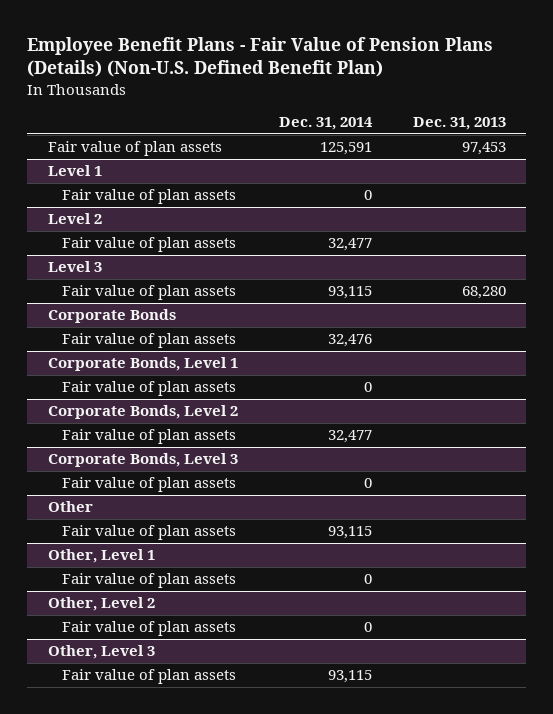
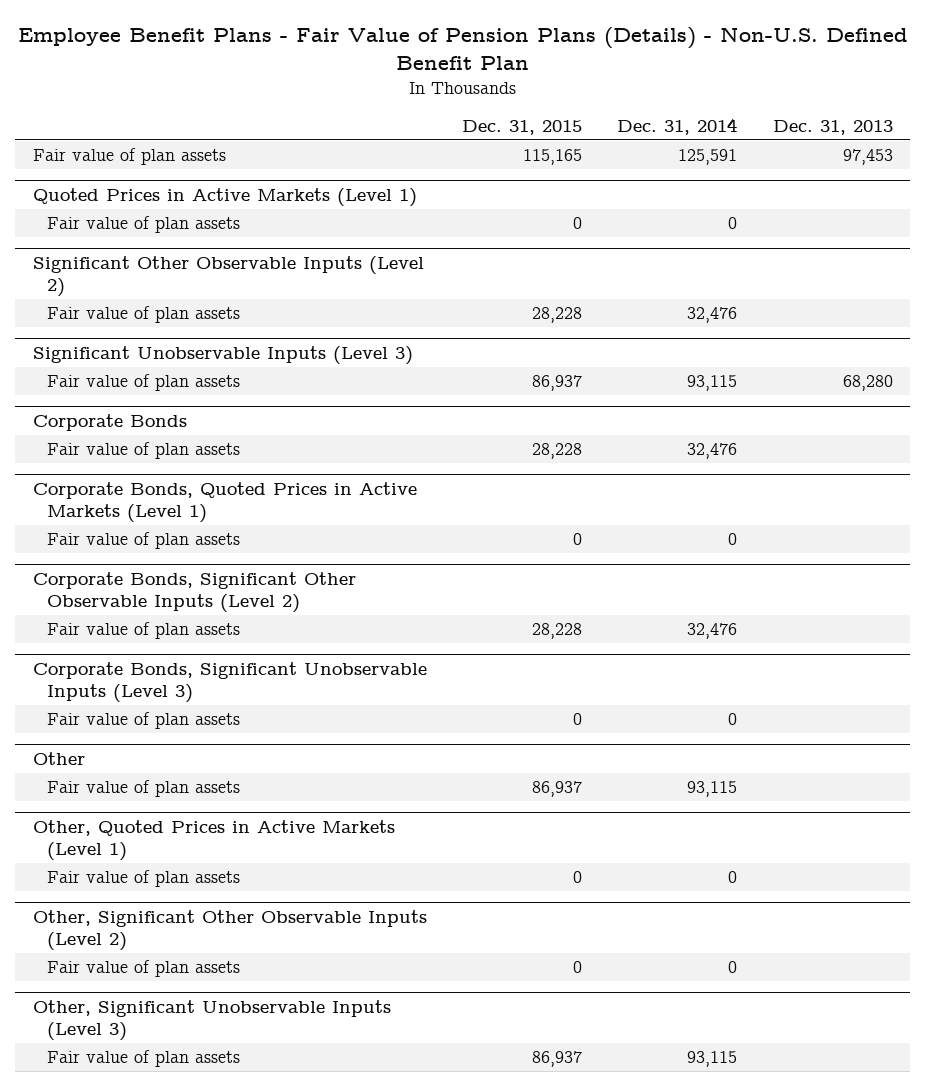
- Employee Benefit Plans - Fair Value of Pension Plans (Details) (Non-U.S. Defined Benefit Plan)
+ Employee Benefit Plans - Fair Value of Pension Plans (Details) - Non-U.S. Defined Benefit Plan
- | Dec. 31, 2014 | Dec. 31, 2013
+ | Dec. 31, 2015 | Dec. 31, 2014 | Dec. 31, 2013
- Level 1
+ Quoted Prices in Active Markets (Level 1)
- Level 2
- Fair value of plan assets | 32,477 |
- Level 3
+ Significant Other Observable Inputs (Level 2)
+ Fair value of plan assets | 28,228 | 32,476 |
+ Significant Unobservable Inputs (Level 3)
- Corporate Bonds, Level 1
+ Corporate Bonds, Quoted Prices in Active Markets (Level 1)
- Corporate Bonds, Level 2
- Fair value of plan assets | 32,477 |
- Corporate Bonds, Level 3
+ Corporate Bonds, Significant Other Observable Inputs (Level 2)
+ Fair value of plan assets | 28,228 | 32,476 |
+ Corporate Bonds, Significant Unobservable Inputs (Level 3)
- Other, Level 1
+ Other, Quoted Prices in Active Markets (Level 1)
- Other, Level 2
+ Other, Significant Other Observable Inputs (Level 2)
- Other, Level 3
+ Other, Significant Unobservable Inputs (Level 3)

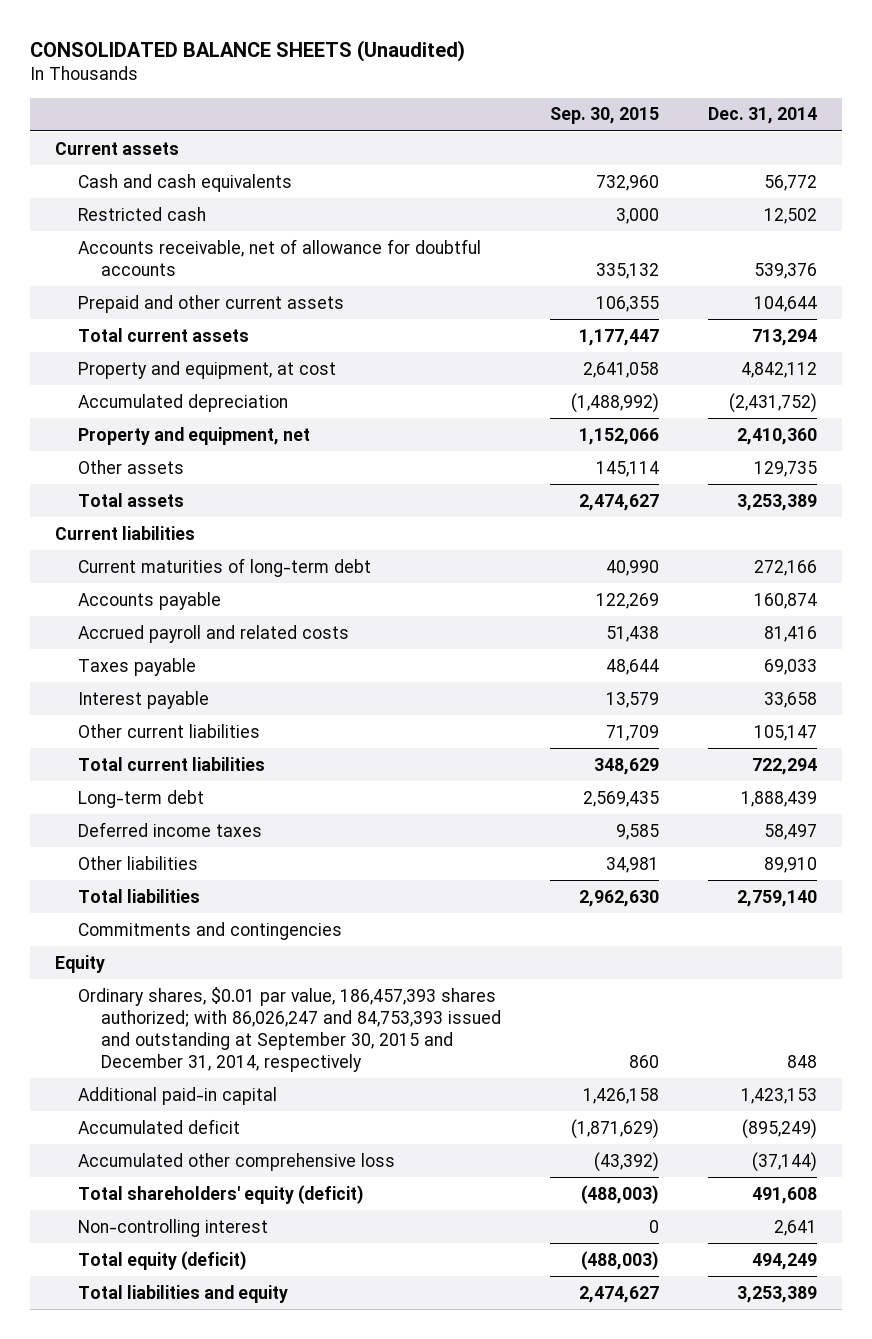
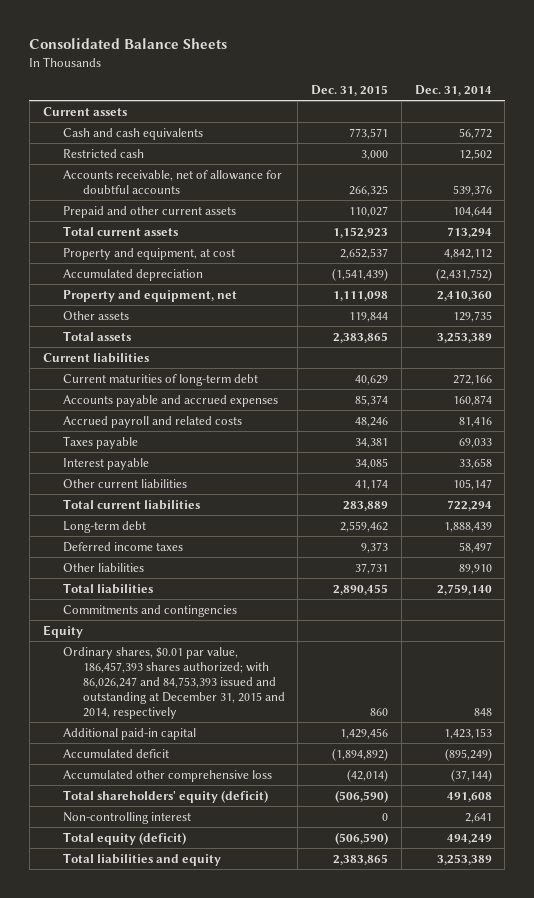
- CONSOLIDATED BALANCE SHEETS (Unaudited)
+ Consolidated Balance Sheets
- | Sep. 30, 2015 | Dec. 31, 2014
+ | Dec. 31, 2015 | Dec. 31, 2014
- Accounts payable | 122,269 | 160,874
+ Accounts payable and accrued expenses | 85,374 | 160,874
- Ordinary shares, $0.01 par value, 186,457,393 shares authorized; with 86,026,247 and 84,753,393 issued and outstanding at September 30, 2015 and December 31, 2014, respectively | 860 | 848
+ Ordinary shares, $0.01 par value, 186,457,393 shares authorized; with 86,026,247 and 84,753,393 issued and outstanding at December 31, 2015 and 2014, respectively | 860 | 848

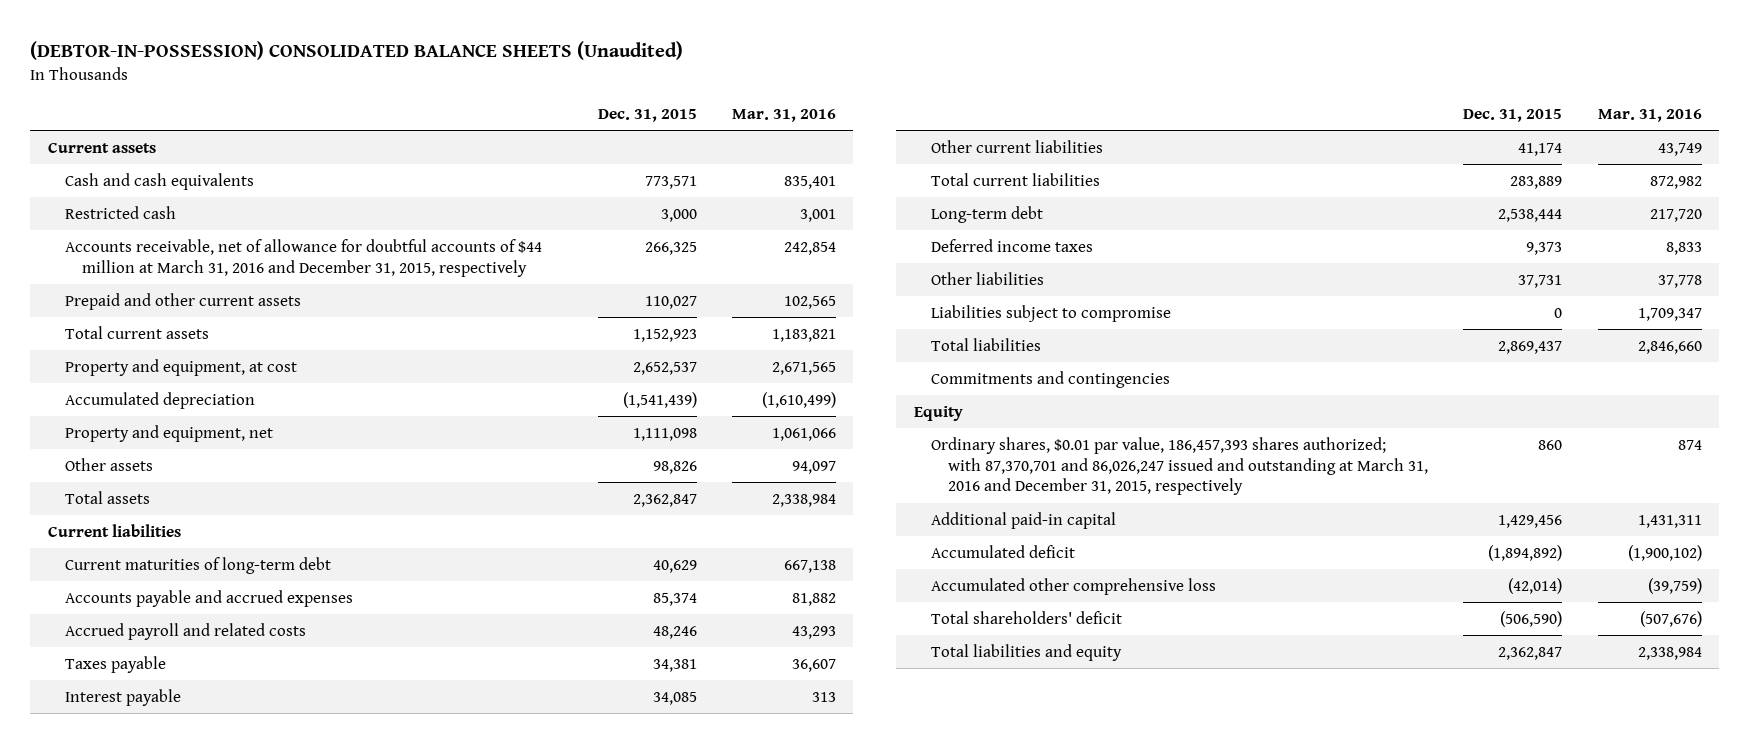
- Consolidated Balance Sheets
+ (DEBTOR-IN-POSSESSION) CONSOLIDATED BALANCE SHEETS (Unaudited)
- | Dec. 31, 2015 | Dec. 31, 2014
+ | Dec. 31, 2015 | Mar. 31, 2016
- Accounts receivable, net of allowance for doubtful accounts | 266,325 | 539,376
+ Accounts receivable, net of allowance for doubtful accounts of $44 million at March 31, 2016 and December 31, 2015, respectively | 266,325 | 242,854
- Other assets | 119,844 | 129,735
- Total assets | 2,383,865 | 3,253,389
+ Other assets | 98,826 | 94,097
+ Total assets | 2,362,847 | 2,338,984
- Long-term debt | 2,559,462 | 1,888,439
+ Long-term debt | 2,538,444 | 217,720
- Total liabilities | 2,890,455 | 2,759,140
+ Liabilities subject to compromise | 0 | 1,709,347
+ Total liabilities | 2,869,437 | 2,846,660
- Ordinary shares, $0.01 par value, 186,457,393 shares authorized; with 86,026,247 and 84,753,393 issued and outstanding at December 31, 2015 and 2014, respectively | 860 | 848
+ Ordinary shares, $0.01 par value, 186,457,393 shares authorized; with 87,370,701 and 86,026,247 issued and outstanding at March 31, 2016 and December 31, 2015, respectively | 860 | 874
- Total shareholders' equity (deficit) | (506,590) | 491,608
- Non-controlling interest | 0 | 2,641
- Total equity (deficit) | (506,590) | 494,249
- Total liabilities and equity | 2,383,865 | 3,253,389
+ Total shareholders' deficit | (506,590) | (507,676)
+ Total liabilities and equity | 2,362,847 | 2,338,984

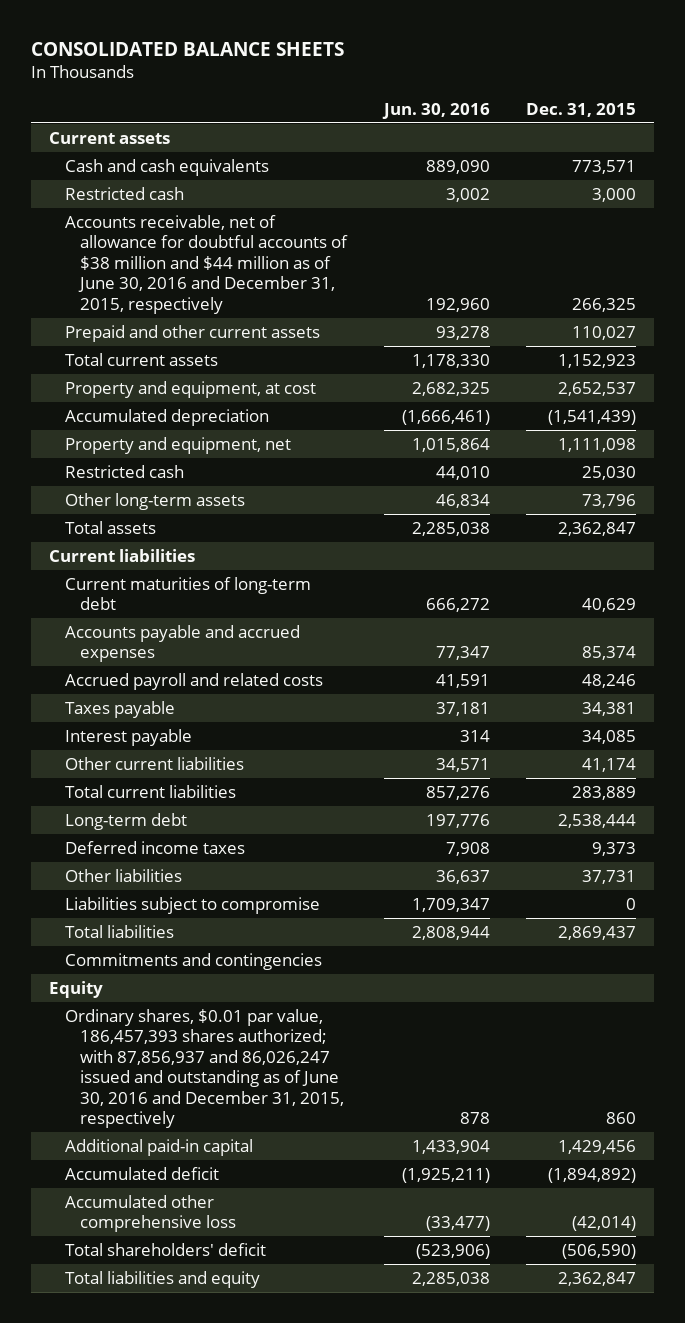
- (DEBTOR-IN-POSSESSION) CONSOLIDATED BALANCE SHEETS (Unaudited)
+ CONSOLIDATED BALANCE SHEETS
- | Dec. 31, 2015 | Mar. 31, 2016
+ | Jun. 30, 2016 | Dec. 31, 2015
- Accounts receivable, net of allowance for doubtful accounts of $44 million at March 31, 2016 and December 31, 2015, respectively | 266,325 | 242,854
+ Accounts receivable, net of allowance for doubtful accounts of $38 million and $44 million as of June 30, 2016 and December 31, 2015, respectively | 192,960 | 266,325
- Other assets | 98,826 | 94,097
+ Restricted cash | 44,010 | 25,030
+ Other long-term assets | 46,834 | 73,796
- Ordinary shares, $0.01 par value, 186,457,393 shares authorized; with 87,370,701 and 86,026,247 issued and outstanding at March 31, 2016 and December 31, 2015, respectively | 860 | 874
+ Ordinary shares, $0.01 par value, 186,457,393 shares authorized; with 87,856,937 and 86,026,247 issued and outstanding as of June 30, 2016 and December 31, 2015, respectively | 878 | 860

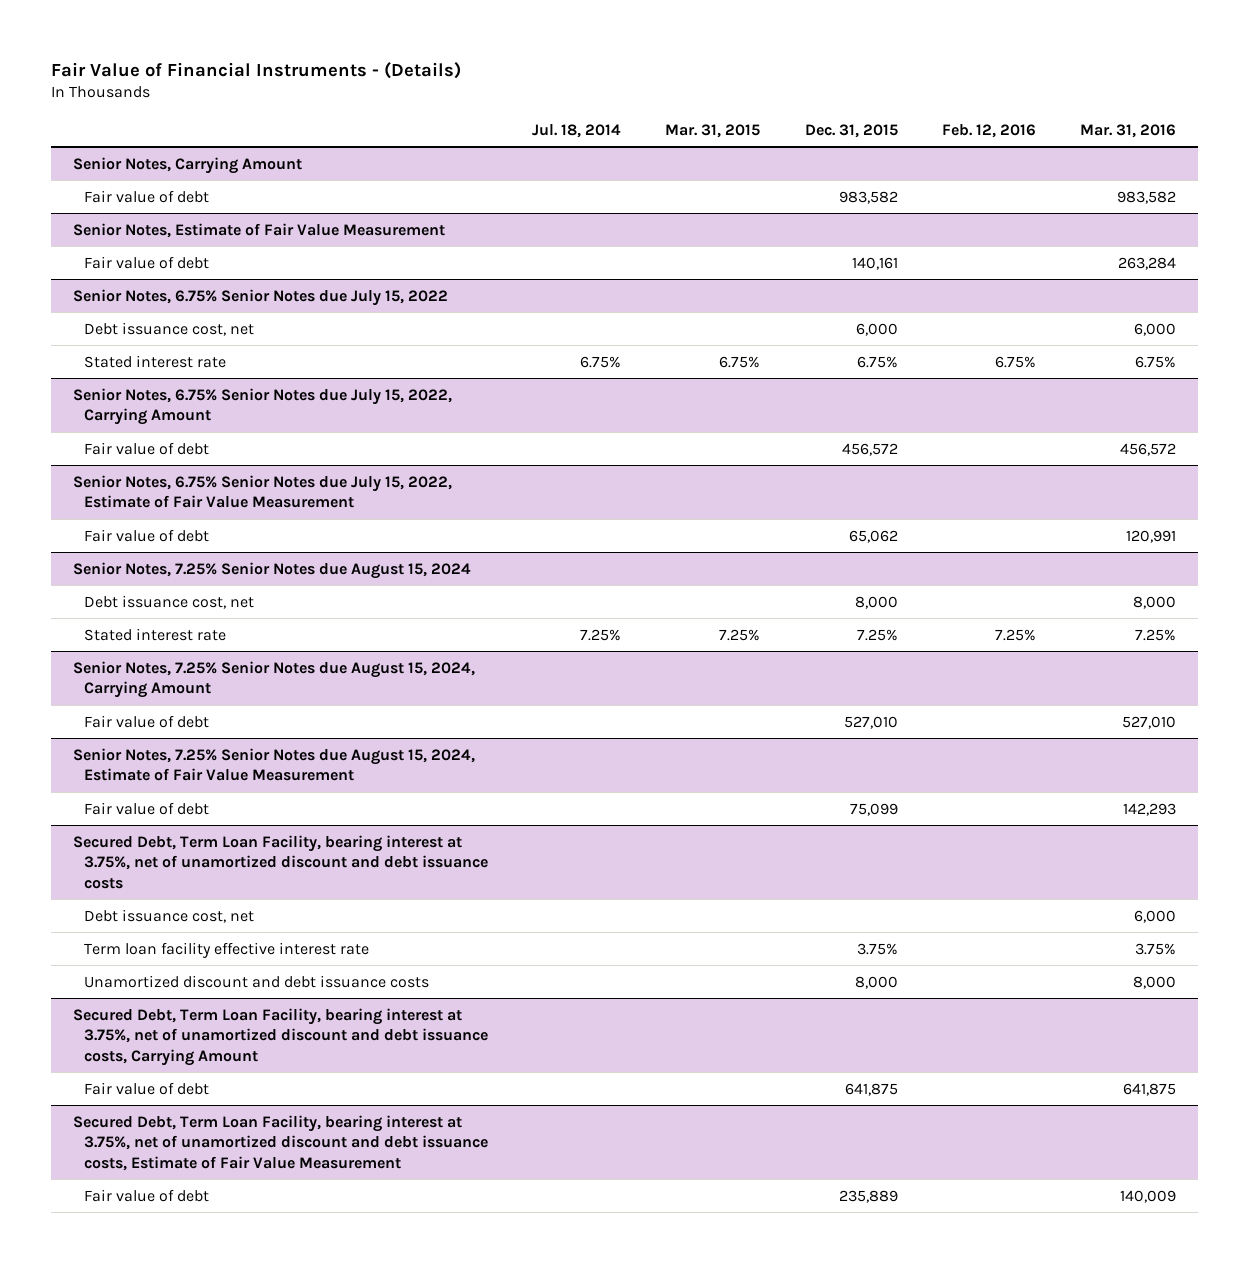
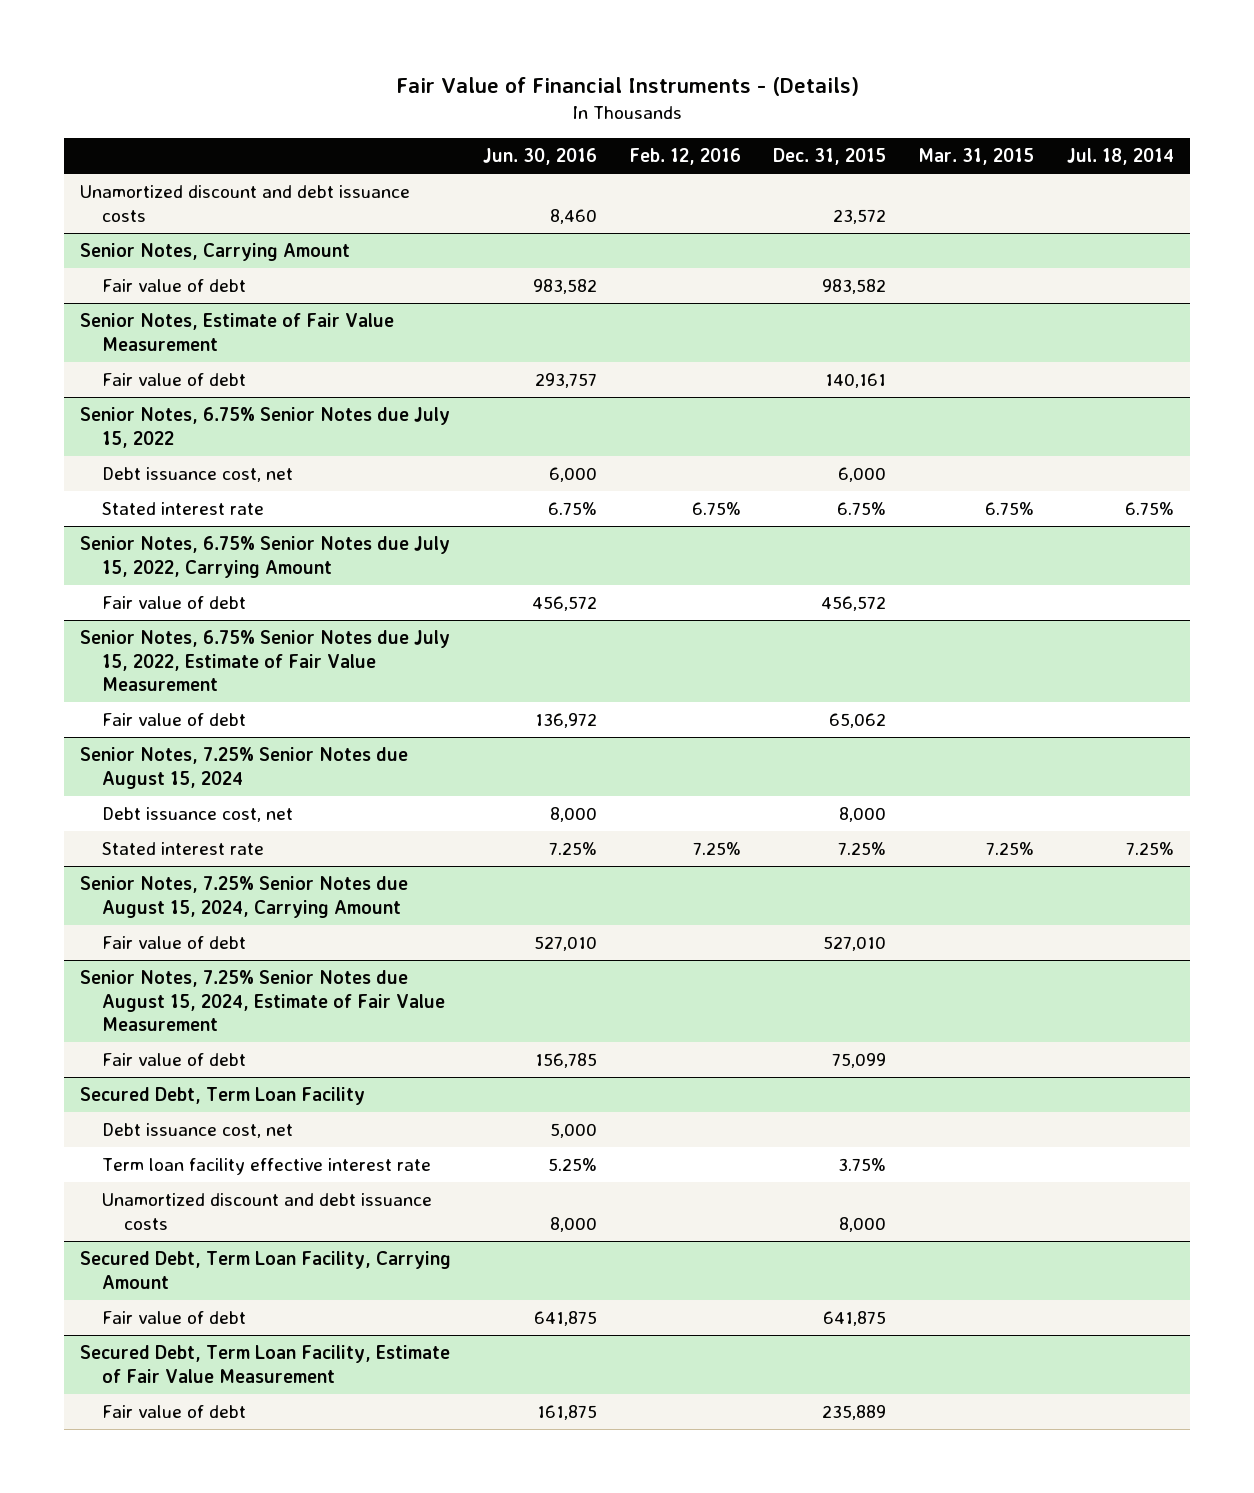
- | Jul. 18, 2014 | Mar. 31, 2015 | Dec. 31, 2015 | Feb. 12, 2016 | Mar. 31, 2016
+ | Jun. 30, 2016 | Feb. 12, 2016 | Dec. 31, 2015 | Mar. 31, 2015 | Jul. 18, 2014
+ Unamortized discount and debt issuance costs | 8,460 | | 23,572 | |
- Secured Debt, Term Loan Facility, bearing interest at 3.75%, net of unamortized discount and debt issuance costs
+ Secured Debt, Term Loan Facility
- Secured Debt, Term Loan Facility, bearing interest at 3.75%, net of unamortized discount and debt issuance costs, Carrying Amount
+ Secured Debt, Term Loan Facility, Carrying Amount
- Secured Debt, Term Loan Facility, bearing interest at 3.75%, net of unamortized discount and debt issuance costs, Estimate of Fair Value Measurement
+ Secured Debt, Term Loan Facility, Estimate of Fair Value Measurement

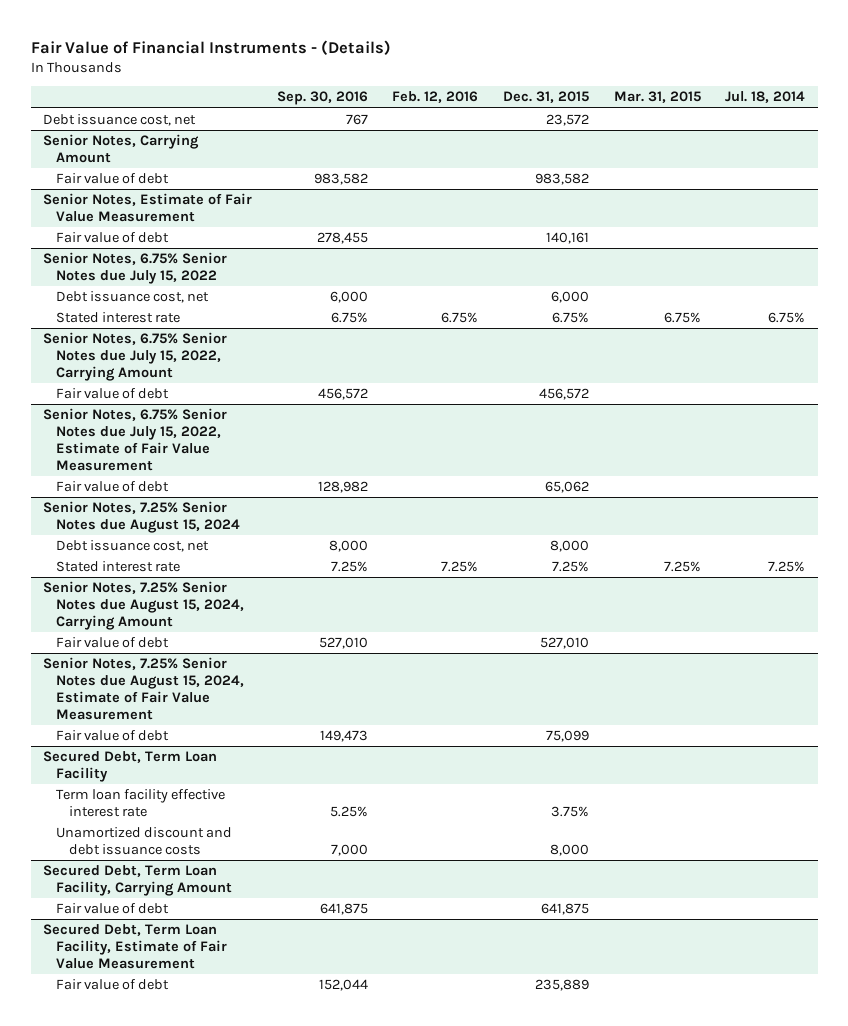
- | Jun. 30, 2016 | Feb. 12, 2016 | Dec. 31, 2015 | Mar. 31, 2015 | Jul. 18, 2014
+ | Sep. 30, 2016 | Feb. 12, 2016 | Dec. 31, 2015 | Mar. 31, 2015 | Jul. 18, 2014
- Unamortized discount and debt issuance costs | 8,460 | | 23,572 | |
+ Debt issuance cost, net | 767 | | 23,572 | |
@ Secured Debt, Term Loan Facility
- Debt issuance cost, net | 5,000 | | | |

